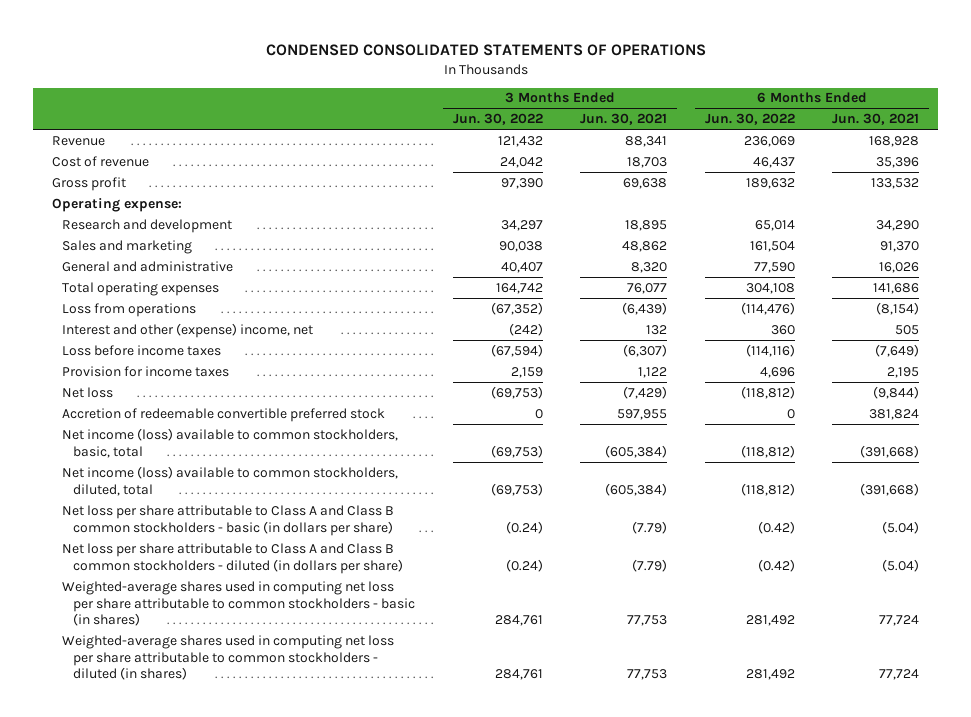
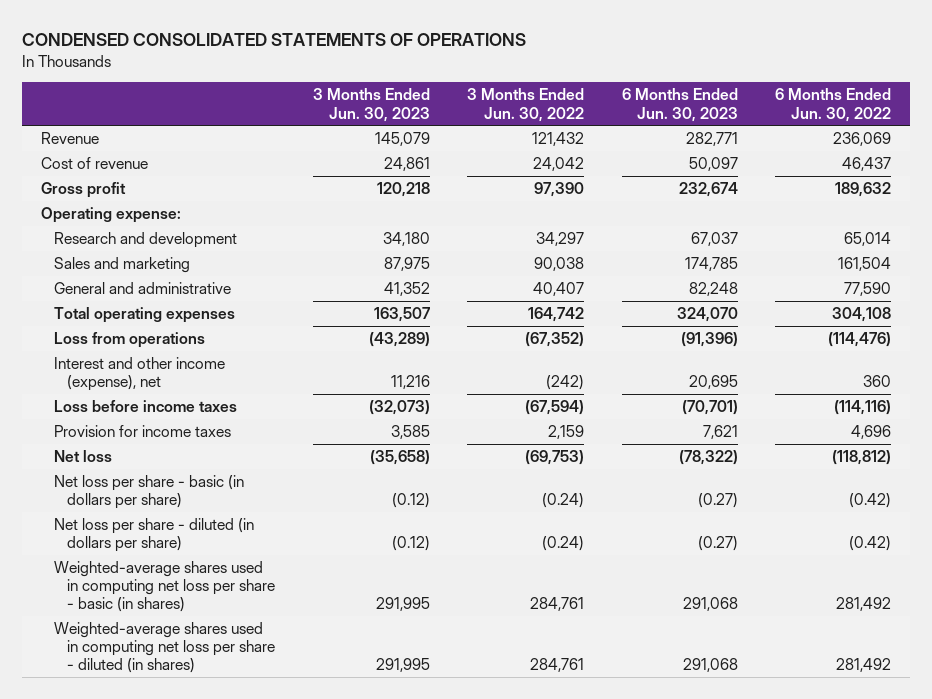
- | 3 Months Ended Jun. 30, 2022 | 3 Months Ended Jun. 30, 2021 | 6 Months Ended Jun. 30, 2022 | 6 Months Ended Jun. 30, 2021
+ | 3 Months Ended Jun. 30, 2023 | 3 Months Ended Jun. 30, 2022 | 6 Months Ended Jun. 30, 2023 | 6 Months Ended Jun. 30, 2022
- Interest and other (expense) income, net | (242) | 132 | 360 | 505
+ Interest and other income (expense), net | 11,216 | (242) | 20,695 | 360
- Accretion of redeemable convertible preferred stock | 0 | 597,955 | 0 | 381,824
- Net income (loss) available to common stockholders, basic, total | (69,753) | (605,384) | (118,812) | (391,668)
- Net income (loss) available to common stockholders, diluted, total | (69,753) | (605,384) | (118,812) | (391,668)
- Net loss per share attributable to Class A and Class B common stockholders - basic (in dollars per share) | (0.24) | (7.79) | (0.42) | (5.04)
- Net loss per share attributable to Class A and Class B common stockholders - diluted (in dollars per share) | (0.24) | (7.79) | (0.42) | (5.04)
- Weighted-average shares used in computing net loss per share attributable to common stockholders - basic (in shares) | 284,761 | 77,753 | 281,492 | 77,724
- Weighted-average shares used in computing net loss per share attributable to common stockholders - diluted (in shares) | 284,761 | 77,753 | 281,492 | 77,724
+ Net loss per share - basic (in dollars per share) | (0.12) | (0.24) | (0.27) | (0.42)
+ Net loss per share - diluted (in dollars per share) | (0.12) | (0.24) | (0.27) | (0.42)
+ Weighted-average shares used in computing net loss per share - basic (in shares) | 291,995 | 284,761 | 291,068 | 281,492
+ Weighted-average shares used in computing net loss per share - diluted (in shares) | 291,995 | 284,761 | 291,068 | 281,492

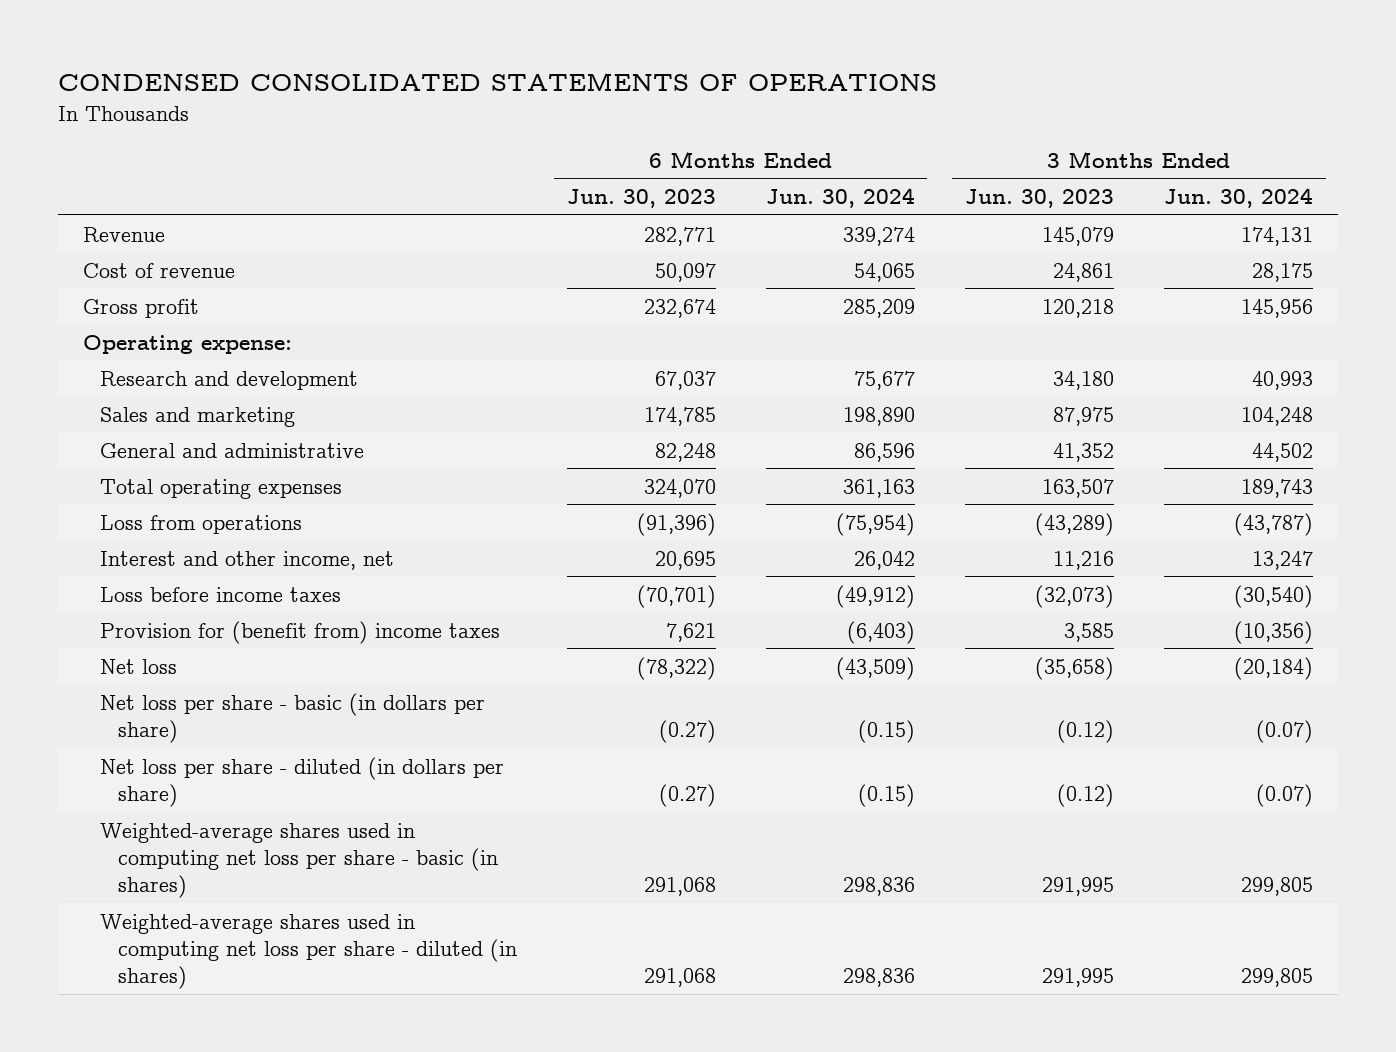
- | 3 Months Ended Jun. 30, 2023 | 3 Months Ended Jun. 30, 2022 | 6 Months Ended Jun. 30, 2023 | 6 Months Ended Jun. 30, 2022
+ | 6 Months Ended Jun. 30, 2023 | 6 Months Ended Jun. 30, 2024 | 3 Months Ended Jun. 30, 2023 | 3 Months Ended Jun. 30, 2024
- Interest and other income (expense), net | 11,216 | (242) | 20,695 | 360
+ Interest and other income, net | 20,695 | 26,042 | 11,216 | 13,247
- Provision for income taxes | 3,585 | 2,159 | 7,621 | 4,696
+ Provision for (benefit from) income taxes | 7,621 | (6,403) | 3,585 | (10,356)

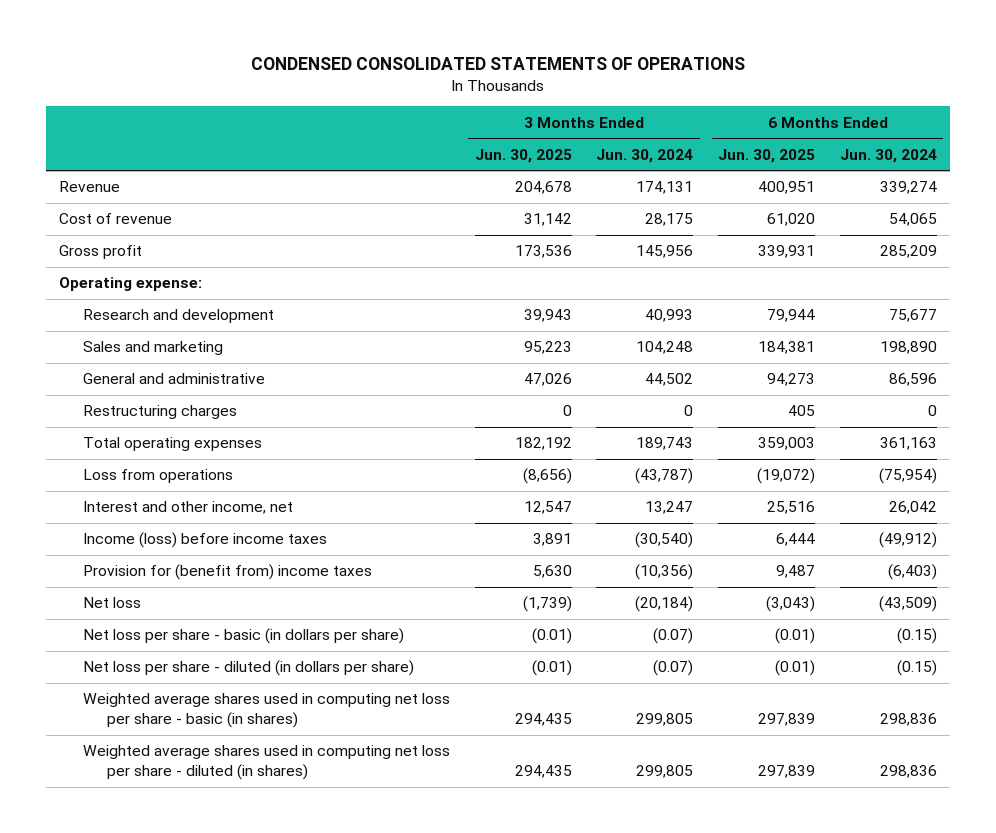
- | 6 Months Ended Jun. 30, 2023 | 6 Months Ended Jun. 30, 2024 | 3 Months Ended Jun. 30, 2023 | 3 Months Ended Jun. 30, 2024
+ | 3 Months Ended Jun. 30, 2025 | 3 Months Ended Jun. 30, 2024 | 6 Months Ended Jun. 30, 2025 | 6 Months Ended Jun. 30, 2024
+ Restructuring charges | 0 | 0 | 405 | 0
- Loss before income taxes | (70,701) | (49,912) | (32,073) | (30,540)
+ Income (loss) before income taxes | 3,891 | (30,540) | 6,444 | (49,912)
- Weighted-average shares used in computing net loss per share - basic (in shares) | 291,068 | 298,836 | 291,995 | 299,805
- Weighted-average shares used in computing net loss per share - diluted (in shares) | 291,068 | 298,836 | 291,995 | 299,805
+ Weighted average shares used in computing net loss per share - basic (in shares) | 294,435 | 299,805 | 297,839 | 298,836
+ Weighted average shares used in computing net loss per share - diluted (in shares) | 294,435 | 299,805 | 297,839 | 298,836

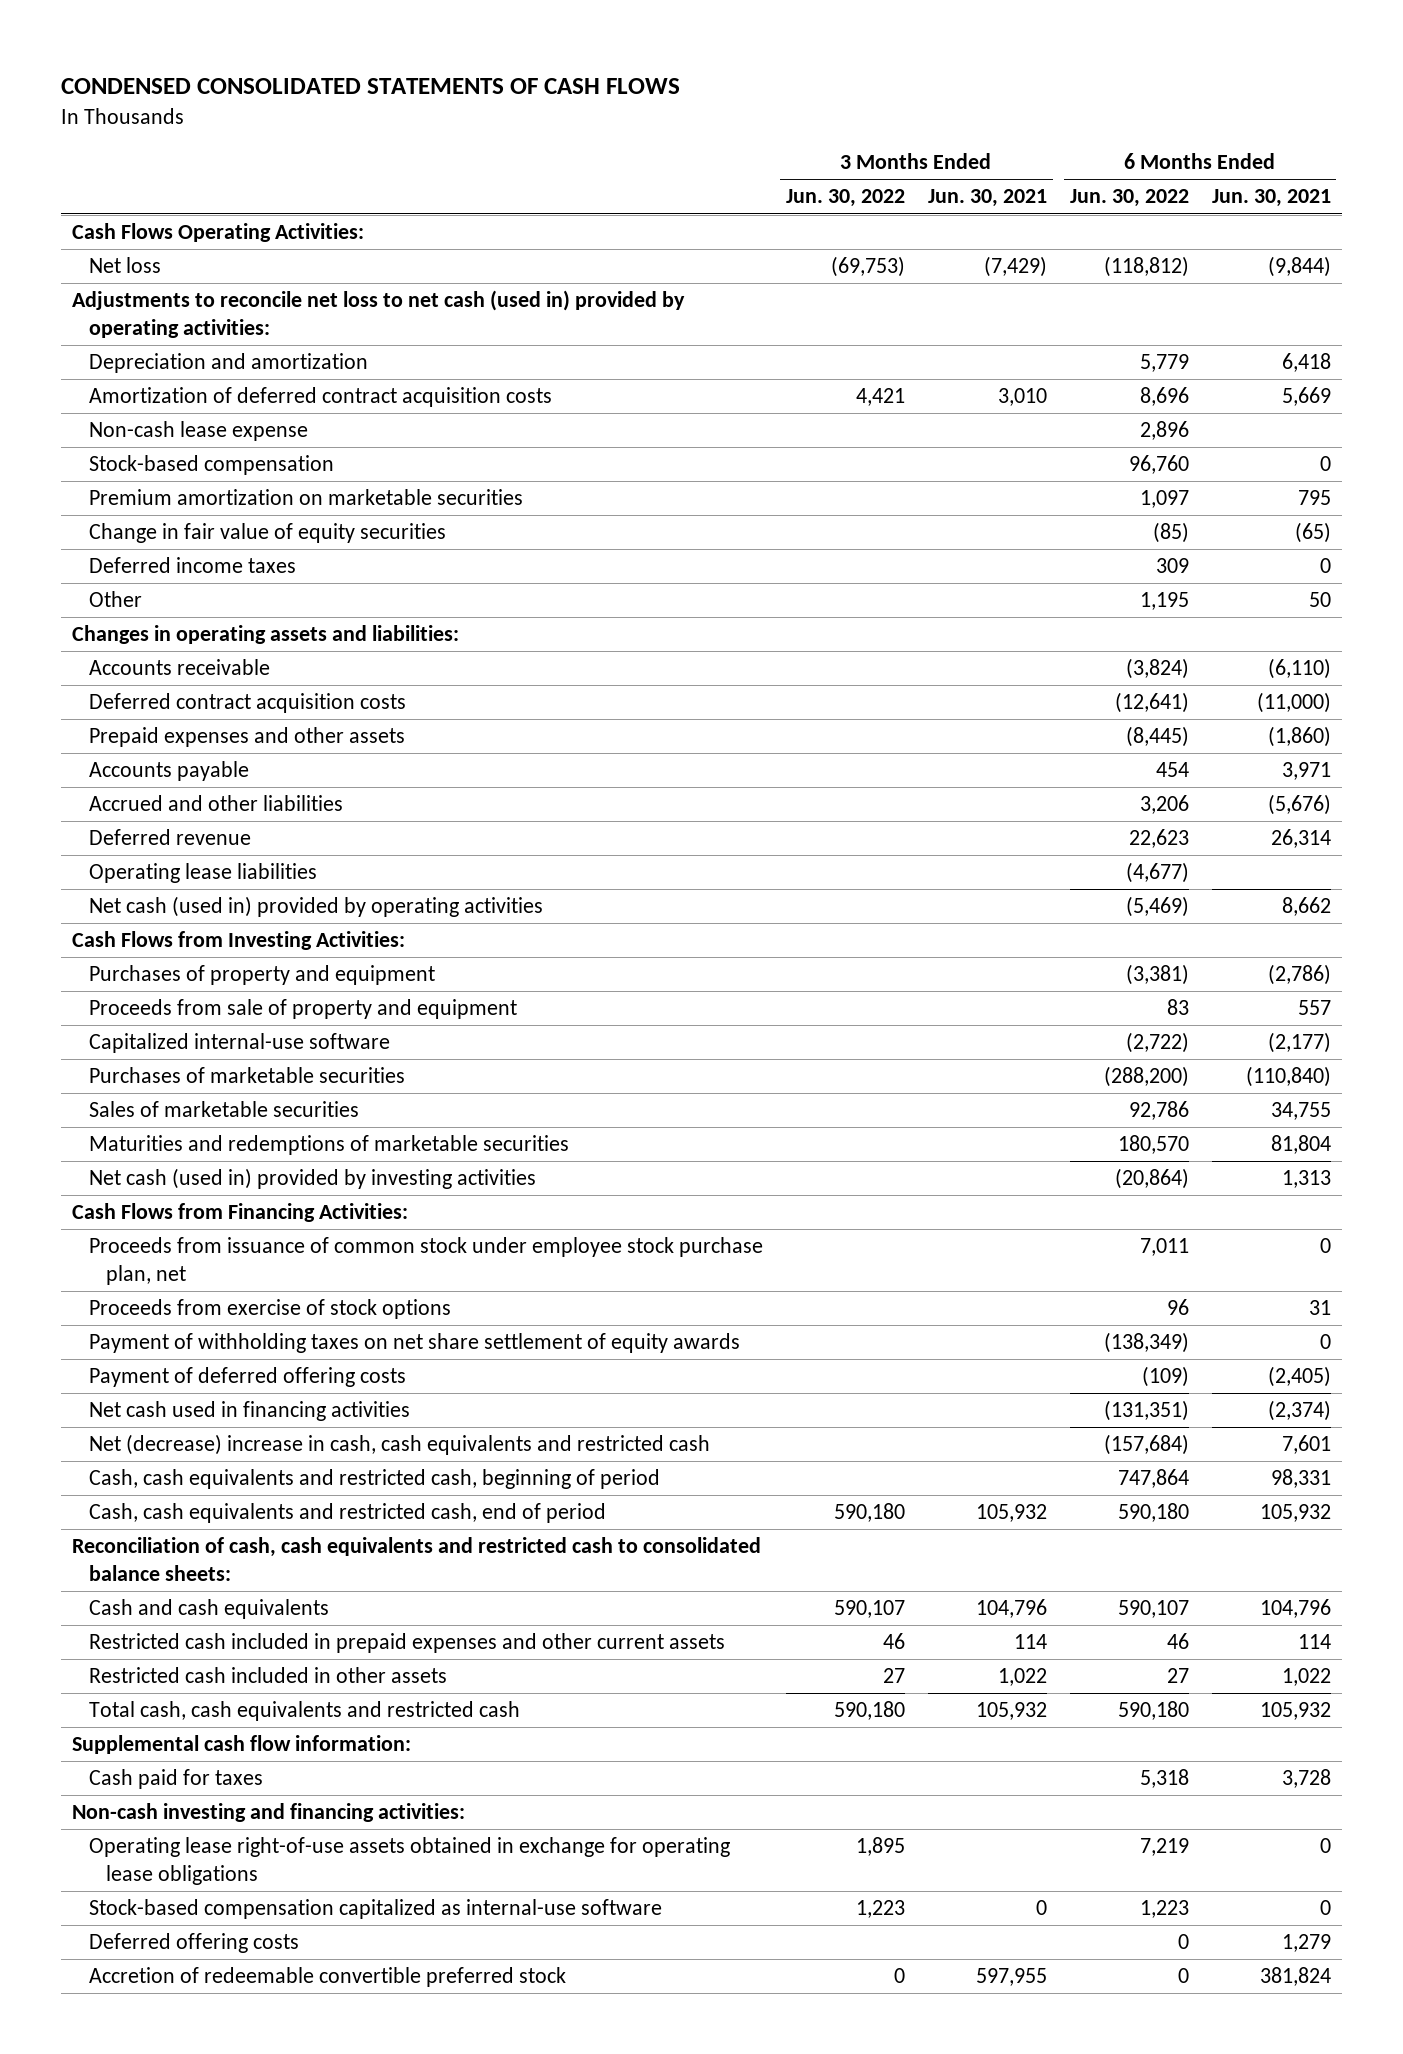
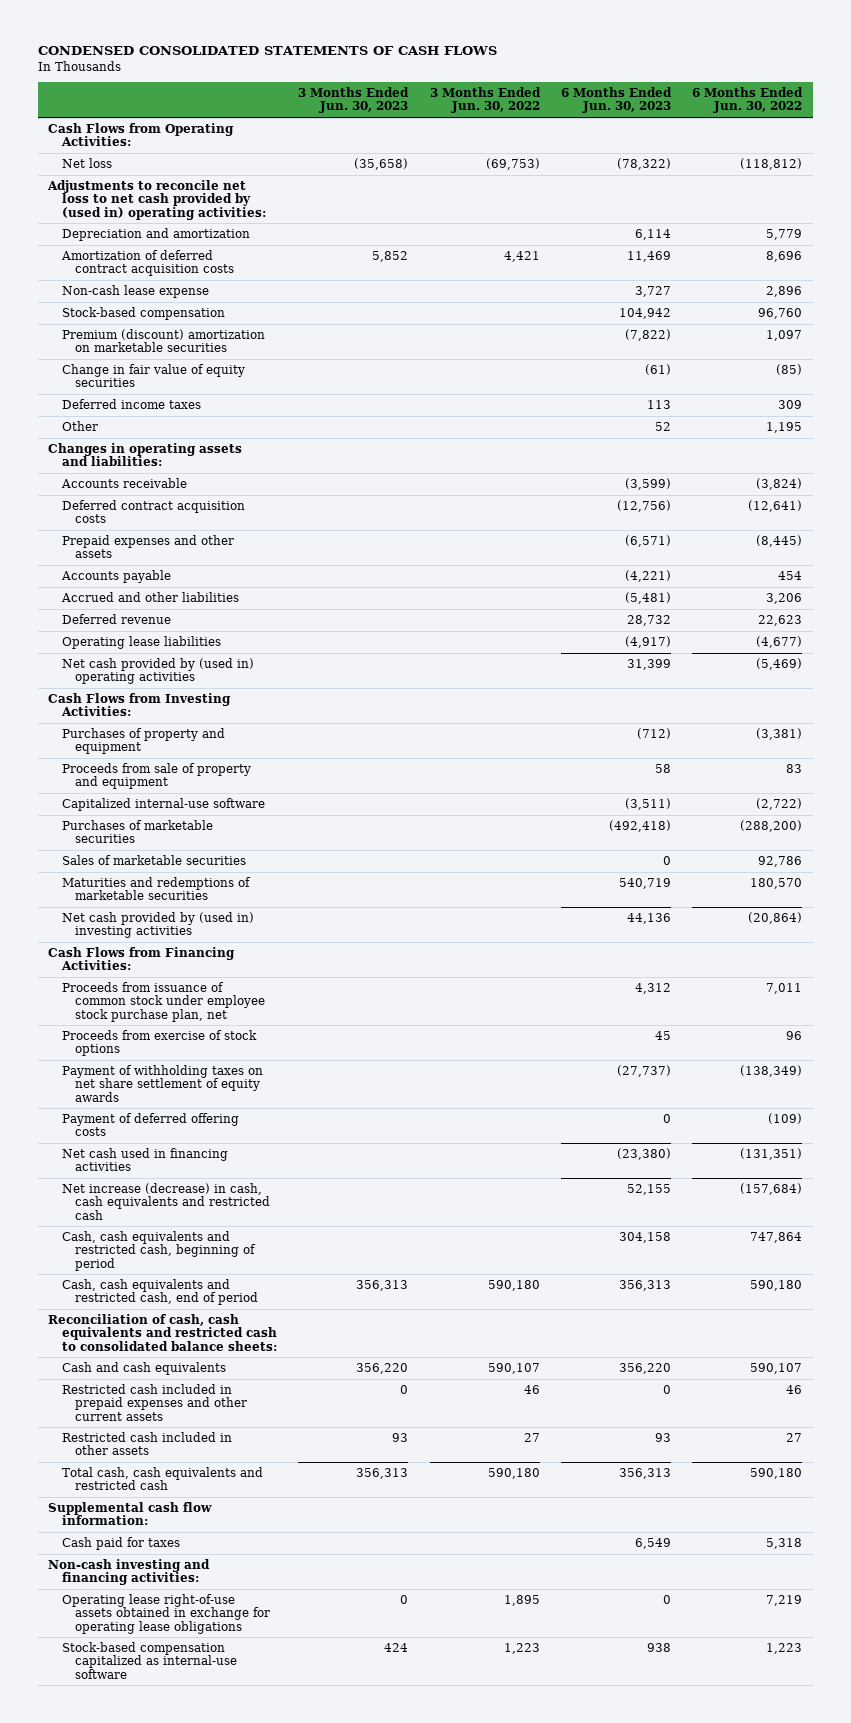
- | 3 Months Ended Jun. 30, 2022 | 3 Months Ended Jun. 30, 2021 | 6 Months Ended Jun. 30, 2022 | 6 Months Ended Jun. 30, 2021
+ | 3 Months Ended Jun. 30, 2023 | 3 Months Ended Jun. 30, 2022 | 6 Months Ended Jun. 30, 2023 | 6 Months Ended Jun. 30, 2022
- Cash Flows Operating Activities:
+ Cash Flows from Operating Activities:
- Adjustments to reconcile net loss to net cash (used in) provided by operating activities:
+ Adjustments to reconcile net loss to net cash provided by (used in) operating activities:
- Premium amortization on marketable securities | | | 1,097 | 795
+ Premium (discount) amortization on marketable securities | | | (7,822) | 1,097
- Net cash (used in) provided by operating activities | | | (5,469) | 8,662
+ Net cash provided by (used in) operating activities | | | 31,399 | (5,469)
- Net cash (used in) provided by investing activities | | | (20,864) | 1,313
+ Net cash provided by (used in) investing activities | | | 44,136 | (20,864)
- Net (decrease) increase in cash, cash equivalents and restricted cash | | | (157,684) | 7,601
+ Net increase (decrease) in cash, cash equivalents and restricted cash | | | 52,155 | (157,684)
- Deferred offering costs | | | 0 | 1,279
- Accretion of redeemable convertible preferred stock | 0 | 597,955 | 0 | 381,824

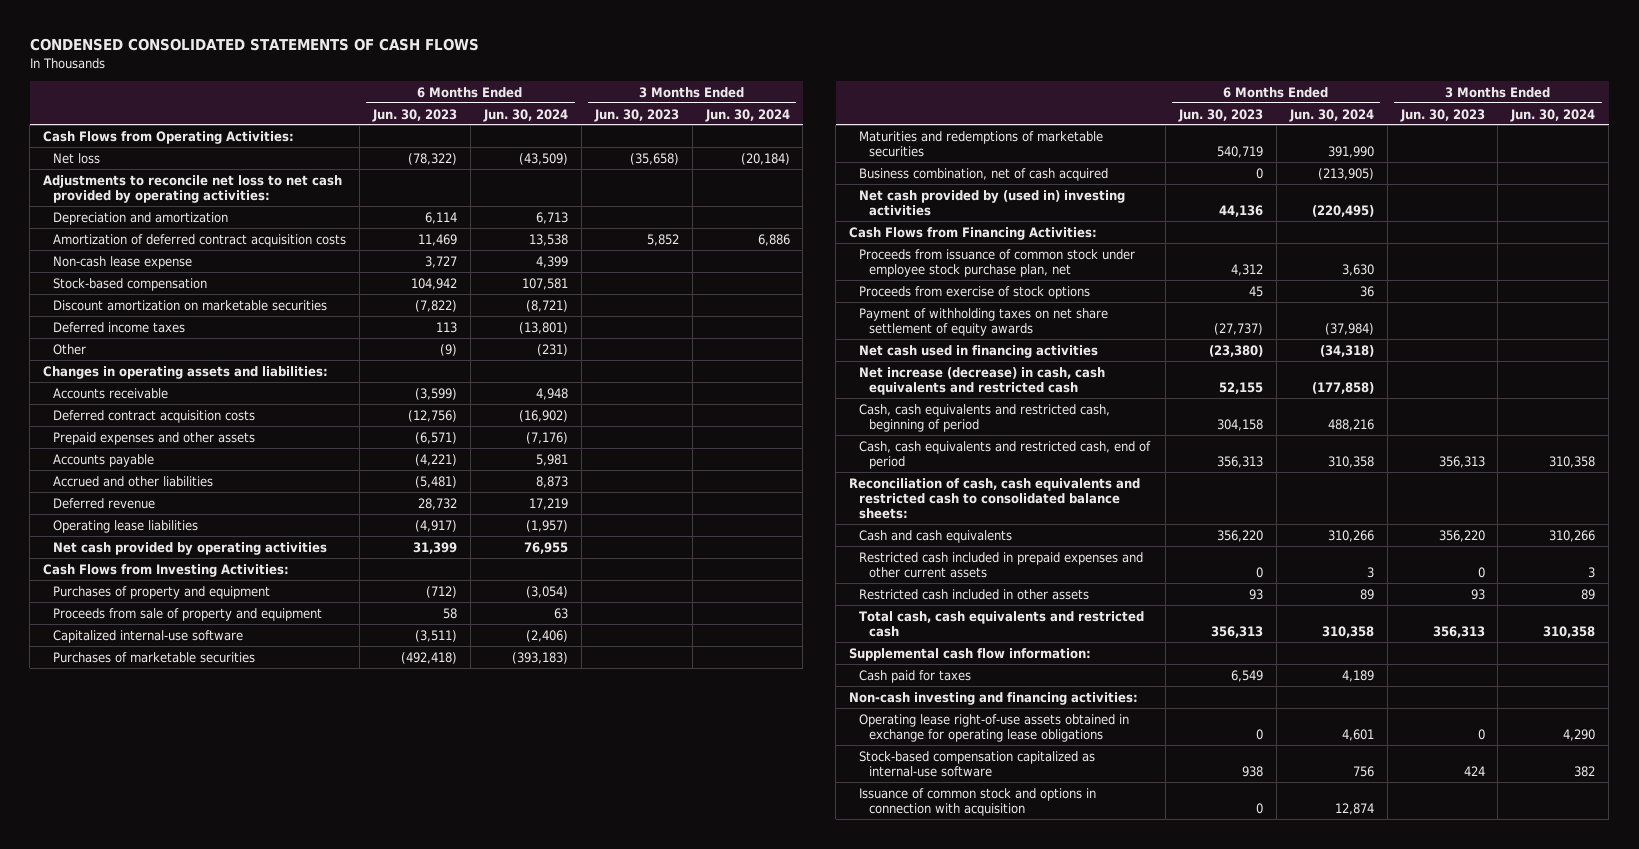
- | 3 Months Ended Jun. 30, 2023 | 3 Months Ended Jun. 30, 2022 | 6 Months Ended Jun. 30, 2023 | 6 Months Ended Jun. 30, 2022
+ | 6 Months Ended Jun. 30, 2023 | 6 Months Ended Jun. 30, 2024 | 3 Months Ended Jun. 30, 2023 | 3 Months Ended Jun. 30, 2024
- Adjustments to reconcile net loss to net cash provided by (used in) operating activities:
+ Adjustments to reconcile net loss to net cash provided by operating activities:
- Premium (discount) amortization on marketable securities | | | (7,822) | 1,097
- Change in fair value of equity securities | | | (61) | (85)
+ Discount amortization on marketable securities | (7,822) | (8,721) | |
- Other | | | 52 | 1,195
+ Other | (9) | (231) | |
- Net cash provided by (used in) operating activities | | | 31,399 | (5,469)
+ Net cash provided by operating activities | 31,399 | 76,955 | |
- Sales of marketable securities | | | 0 | 92,786
+ Business combination, net of cash acquired | 0 | (213,905) | |
- Payment of deferred offering costs | | | 0 | (109)
+ Issuance of common stock and options in connection with acquisition | 0 | 12,874 | |

